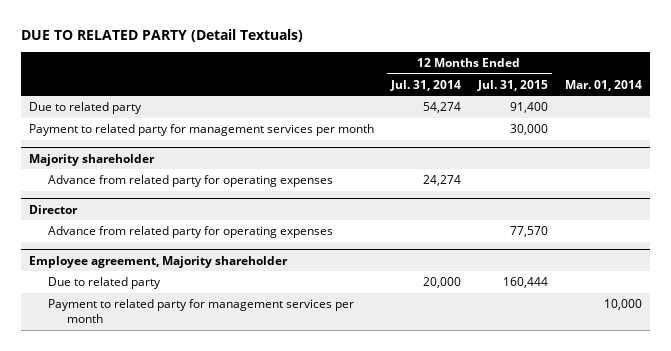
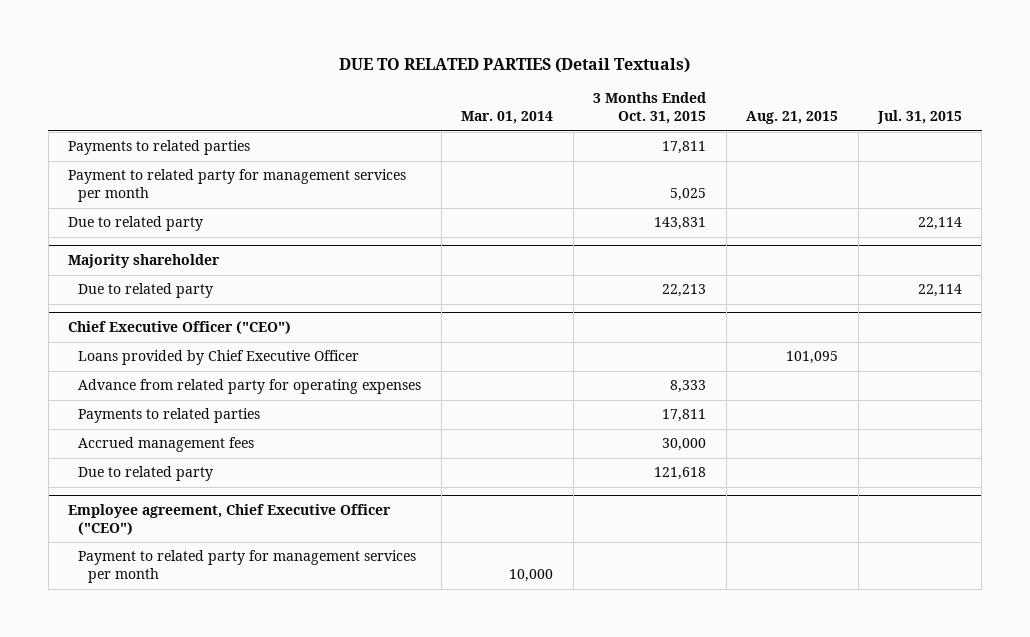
- DUE TO RELATED PARTY (Detail Textuals)
+ DUE TO RELATED PARTIES (Detail Textuals)
- | 12 Months Ended Jul. 31, 2014 | 12 Months Ended Jul. 31, 2015 | Mar. 01, 2014
+ | Mar. 01, 2014 | 3 Months Ended Oct. 31, 2015 | Aug. 21, 2015 | Jul. 31, 2015
+ Payments to related parties | | 17,811 | |
moved down: Due to related party | | 143,831 | | 22,114
@ Majority shareholder
- Advance from related party for operating expenses | 24,274 | |
- Director
- Advance from related party for operating expenses | | 77,570 |
- Employee agreement, Majority shareholder
- Due to related party | 20,000 | 160,444 |
@ Majority shareholder
+ Due to related party | | 22,213 | | 22,114
+ Chief Executive Officer ("CEO")
+ Loans provided by Chief Executive Officer | | | 101,095 |
+ Advance from related party for operating expenses | | 8,333 | |
+ Payments to related parties | | 17,811 | |
+ Accrued management fees | | 30,000 | |
+ Due to related party | | 121,618 | |
+ Employee agreement, Chief Executive Officer ("CEO")

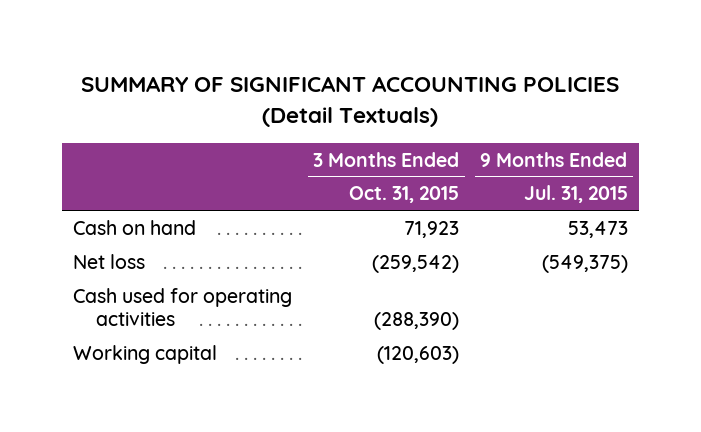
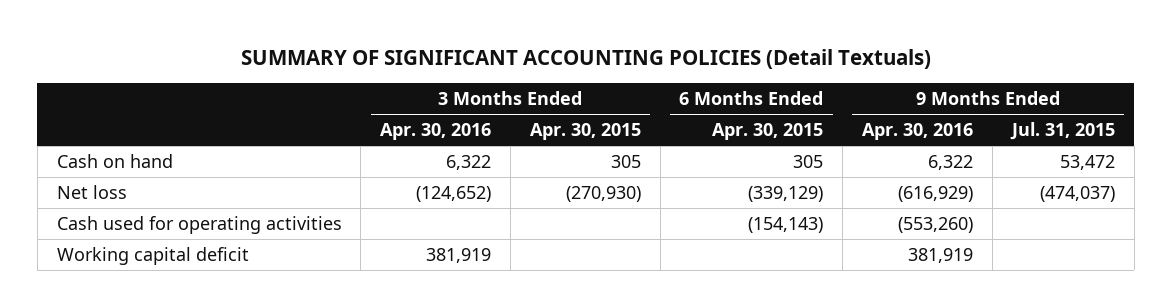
- | 3 Months Ended Oct. 31, 2015 | 9 Months Ended Jul. 31, 2015
+ | 3 Months Ended Apr. 30, 2016 | 3 Months Ended Apr. 30, 2015 | 6 Months Ended Apr. 30, 2015 | 9 Months Ended Apr. 30, 2016 | 9 Months Ended Jul. 31, 2015
- Cash on hand | 71,923 | 53,473
- Net loss | (259,542) | (549,375)
+ Cash on hand | 6,322 | 305 | 305 | 6,322 | 53,472
+ Net loss | (124,652) | (270,930) | (339,129) | (616,929) | (474,037)
- Working capital | (120,603) |
+ Working capital deficit | 381,919 | | | 381,919 |

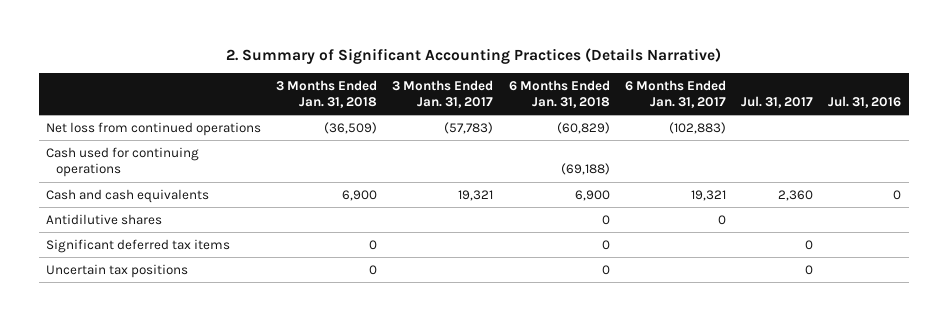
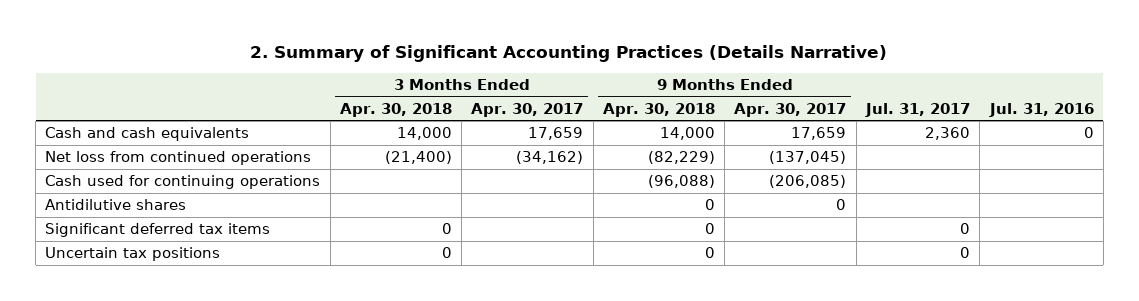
- | 3 Months Ended Jan. 31, 2018 | 3 Months Ended Jan. 31, 2017 | 6 Months Ended Jan. 31, 2018 | 6 Months Ended Jan. 31, 2017 | Jul. 31, 2017 | Jul. 31, 2016
+ | 3 Months Ended Apr. 30, 2018 | 3 Months Ended Apr. 30, 2017 | 9 Months Ended Apr. 30, 2018 | 9 Months Ended Apr. 30, 2017 | Jul. 31, 2017 | Jul. 31, 2016
moved up: Cash and cash equivalents | 14,000 | 17,659 | 14,000 | 17,659 | 2,360 | 0

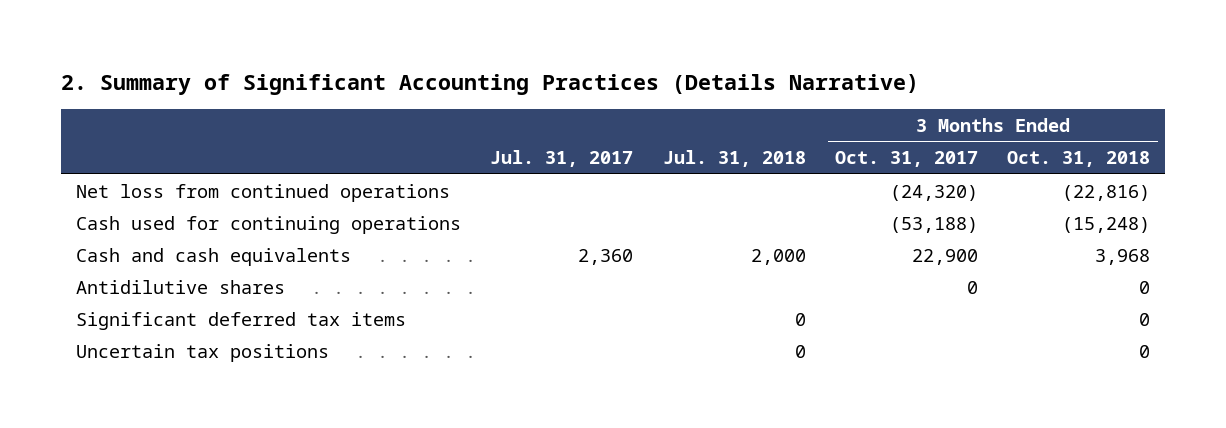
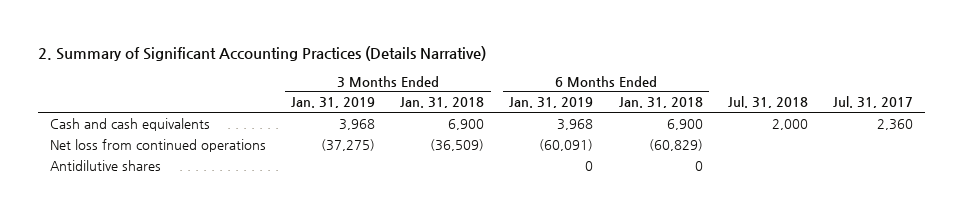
- | Jul. 31, 2017 | Jul. 31, 2018 | 3 Months Ended Oct. 31, 2017 | 3 Months Ended Oct. 31, 2018
+ | 3 Months Ended Jan. 31, 2019 | 3 Months Ended Jan. 31, 2018 | 6 Months Ended Jan. 31, 2019 | 6 Months Ended Jan. 31, 2018 | Jul. 31, 2018 | Jul. 31, 2017
- Cash used for continuing operations | | | (53,188) | (15,248)
moved down: Net loss from continued operations | (37,275) | (36,509) | (60,091) | (60,829) | |
- Significant deferred tax items | | 0 | | 0
- Uncertain tax positions | | 0 | | 0

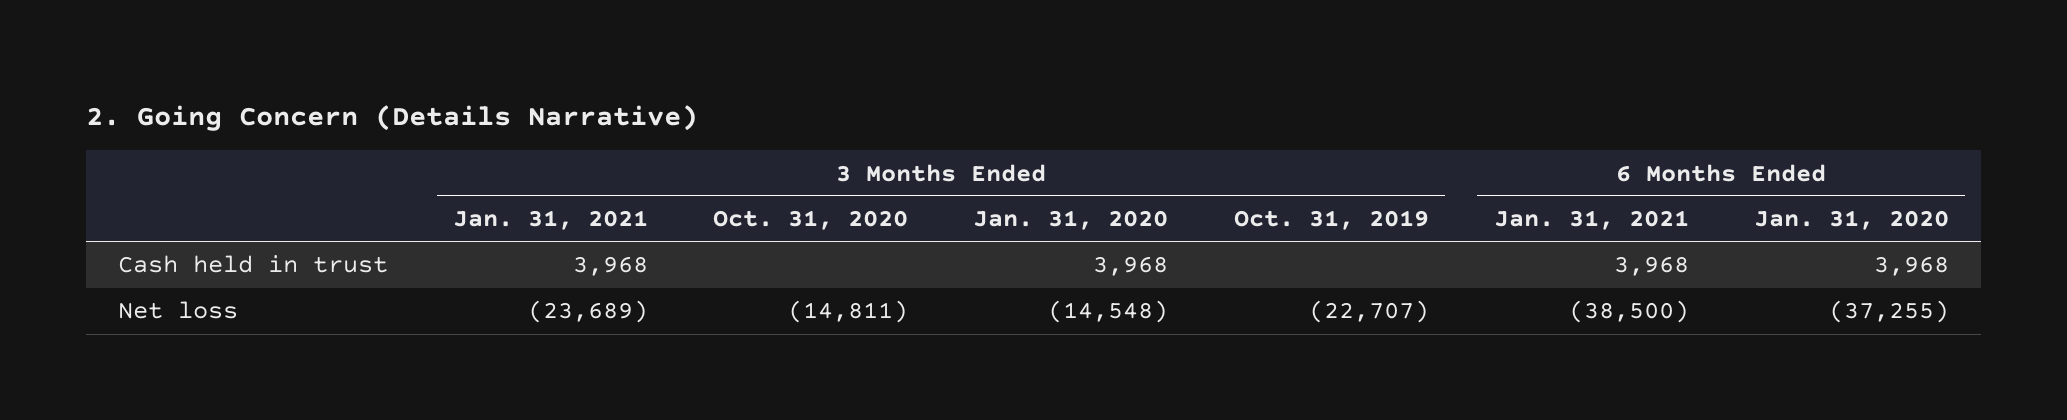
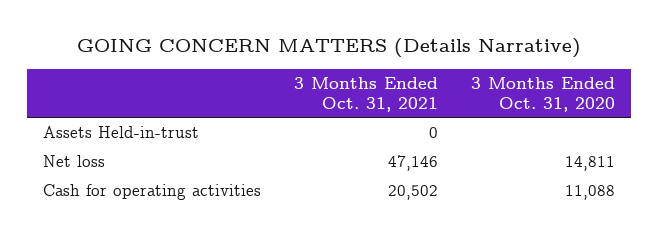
- 2. Going Concern (Details Narrative)
+ GOING CONCERN MATTERS (Details Narrative)
- | 3 Months Ended Jan. 31, 2021 | 3 Months Ended Oct. 31, 2020 | 3 Months Ended Jan. 31, 2020 | 3 Months Ended Oct. 31, 2019 | 6 Months Ended Jan. 31, 2021 | 6 Months Ended Jan. 31, 2020
+ | 3 Months Ended Oct. 31, 2021 | 3 Months Ended Oct. 31, 2020
- Cash held in trust | 3,968 | | 3,968 | | 3,968 | 3,968
- Net loss | (23,689) | (14,811) | (14,548) | (22,707) | (38,500) | (37,255)
+ Assets Held-in-trust | 0 |
+ Net loss | 47,146 | 14,811
+ Cash for operating activities | 20,502 | 11,088

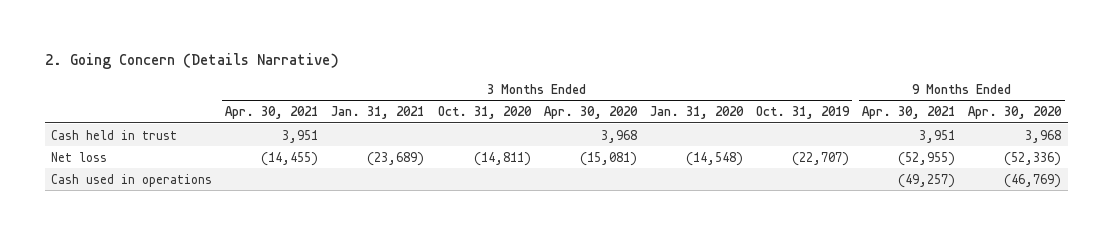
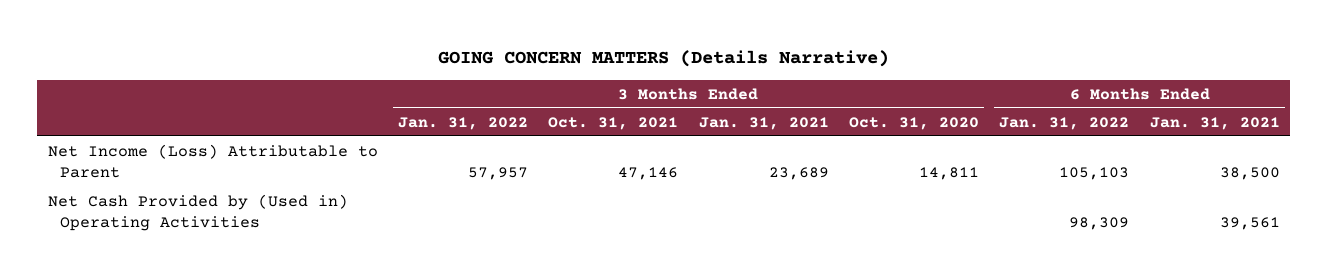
- 2. Going Concern (Details Narrative)
+ GOING CONCERN MATTERS (Details Narrative)
- | 3 Months Ended Apr. 30, 2021 | 3 Months Ended Jan. 31, 2021 | 3 Months Ended Oct. 31, 2020 | 3 Months Ended Apr. 30, 2020 | 3 Months Ended Jan. 31, 2020 | 3 Months Ended Oct. 31, 2019 | 9 Months Ended Apr. 30, 2021 | 9 Months Ended Apr. 30, 2020
+ | 3 Months Ended Jan. 31, 2022 | 3 Months Ended Oct. 31, 2021 | 3 Months Ended Jan. 31, 2021 | 3 Months Ended Oct. 31, 2020 | 6 Months Ended Jan. 31, 2022 | 6 Months Ended Jan. 31, 2021
- Cash held in trust | 3,951 | | | 3,968 | | | 3,951 | 3,968
- Net loss | (14,455) | (23,689) | (14,811) | (15,081) | (14,548) | (22,707) | (52,955) | (52,336)
- Cash used in operations | | | | | | | (49,257) | (46,769)
+ Net Income (Loss) Attributable to Parent | 57,957 | 47,146 | 23,689 | 14,811 | 105,103 | 38,500
+ Net Cash Provided by (Used in) Operating Activities | | | | | 98,309 | 39,561

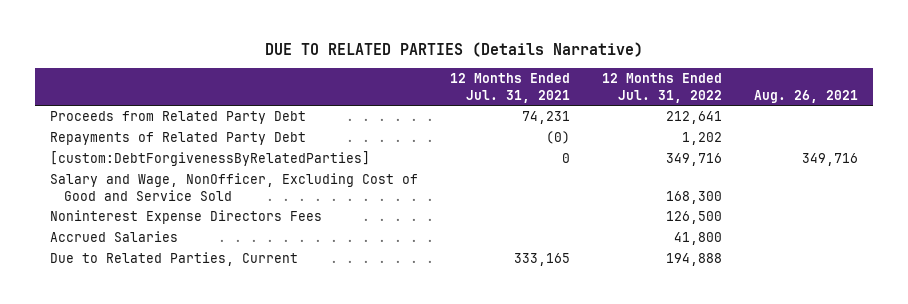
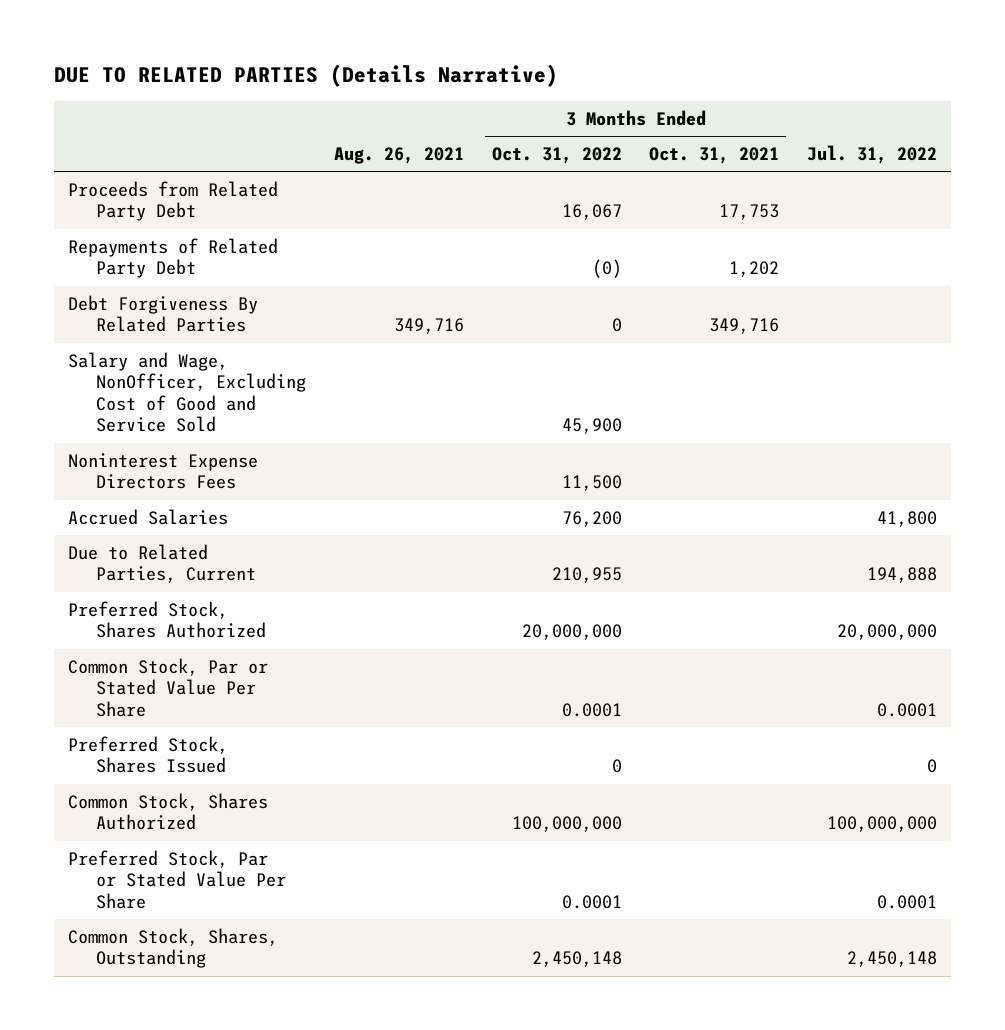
- | 12 Months Ended Jul. 31, 2021 | 12 Months Ended Jul. 31, 2022 | Aug. 26, 2021
+ | Aug. 26, 2021 | 3 Months Ended Oct. 31, 2022 | 3 Months Ended Oct. 31, 2021 | Jul. 31, 2022
- [custom:DebtForgivenessByRelatedParties] | 0 | 349,716 | 349,716
+ Debt Forgiveness By Related Parties | 349,716 | 0 | 349,716 |
+ Preferred Stock, Shares Authorized | | 20,000,000 | | 20,000,000
+ Common Stock, Par or Stated Value Per Share | | 0.0001 | | 0.0001
+ Preferred Stock, Shares Issued | | 0 | | 0
+ Common Stock, Shares Authorized | | 100,000,000 | | 100,000,000
+ Preferred Stock, Par or Stated Value Per Share | | 0.0001 | | 0.0001
+ Common Stock, Shares, Outstanding | | 2,450,148 | | 2,450,148

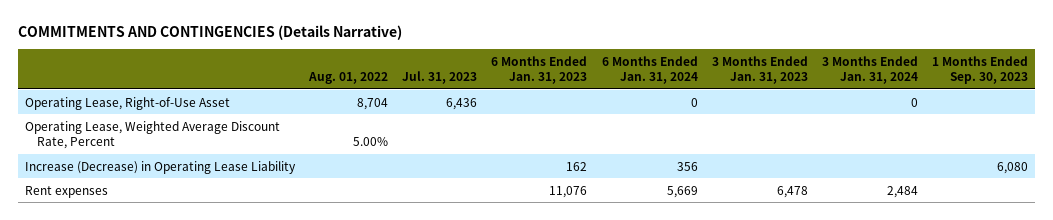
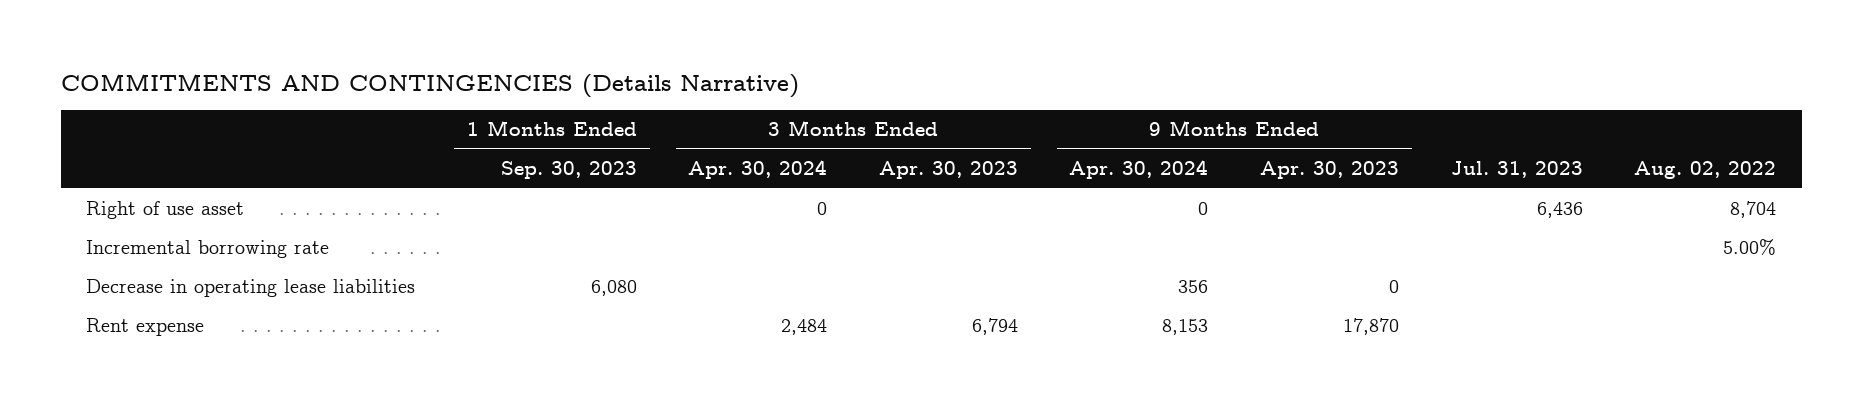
- | Aug. 01, 2022 | Jul. 31, 2023 | 6 Months Ended Jan. 31, 2023 | 6 Months Ended Jan. 31, 2024 | 3 Months Ended Jan. 31, 2023 | 3 Months Ended Jan. 31, 2024 | 1 Months Ended Sep. 30, 2023
+ | 1 Months Ended Sep. 30, 2023 | 3 Months Ended Apr. 30, 2024 | 3 Months Ended Apr. 30, 2023 | 9 Months Ended Apr. 30, 2024 | 9 Months Ended Apr. 30, 2023 | Jul. 31, 2023 | Aug. 02, 2022
- Operating Lease, Right-of-Use Asset | 8,704 | 6,436 | | 0 | | 0 |
- Operating Lease, Weighted Average Discount Rate, Percent | 5.00% | | | | | |
- Increase (Decrease) in Operating Lease Liability | | | 162 | 356 | | | 6,080
- Rent expenses | | | 11,076 | 5,669 | 6,478 | 2,484 |
+ Right of use asset | | 0 | | 0 | | 6,436 | 8,704
+ Incremental borrowing rate | | | | | | | 5.00%
+ Decrease in operating lease liabilities | 6,080 | | | 356 | 0 | |
+ Rent expense | | 2,484 | 6,794 | 8,153 | 17,870 | |

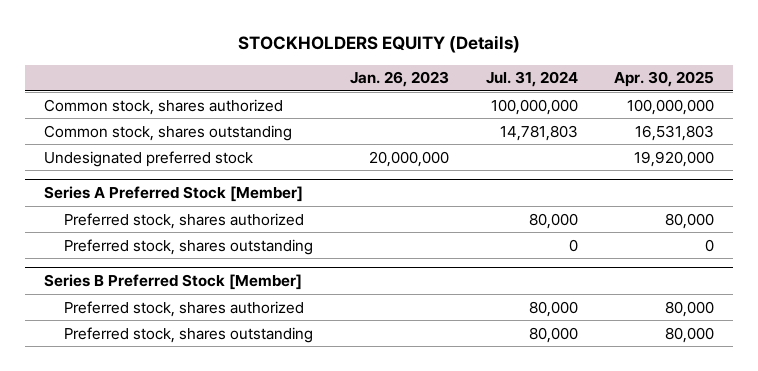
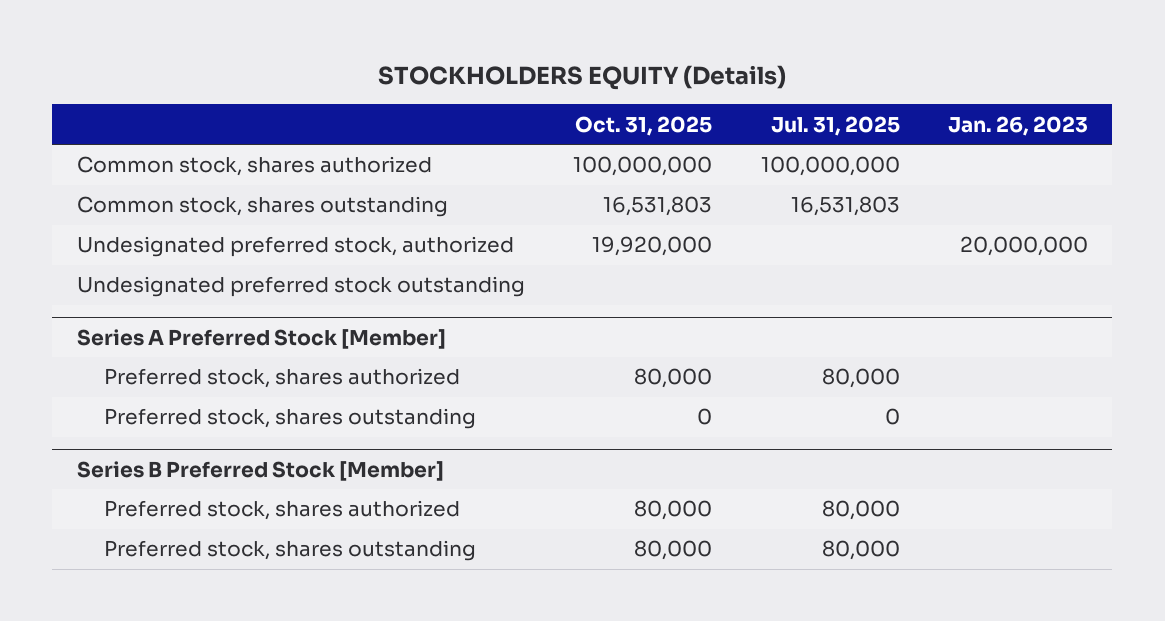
- | Jan. 26, 2023 | Jul. 31, 2024 | Apr. 30, 2025
+ | Oct. 31, 2025 | Jul. 31, 2025 | Jan. 26, 2023
- Undesignated preferred stock | 20,000,000 | | 19,920,000
+ Undesignated preferred stock, authorized | 19,920,000 | | 20,000,000
+ Undesignated preferred stock outstanding

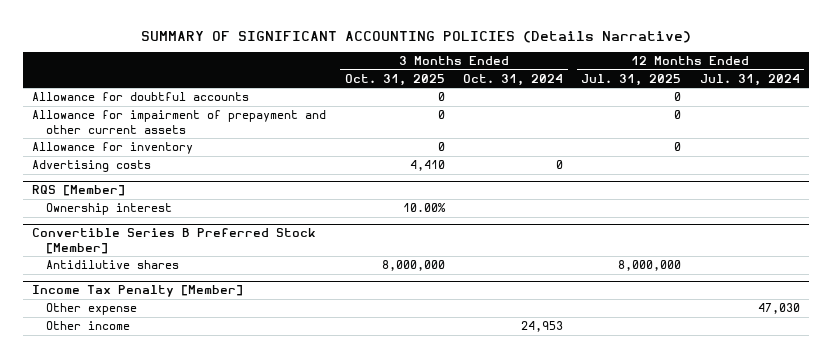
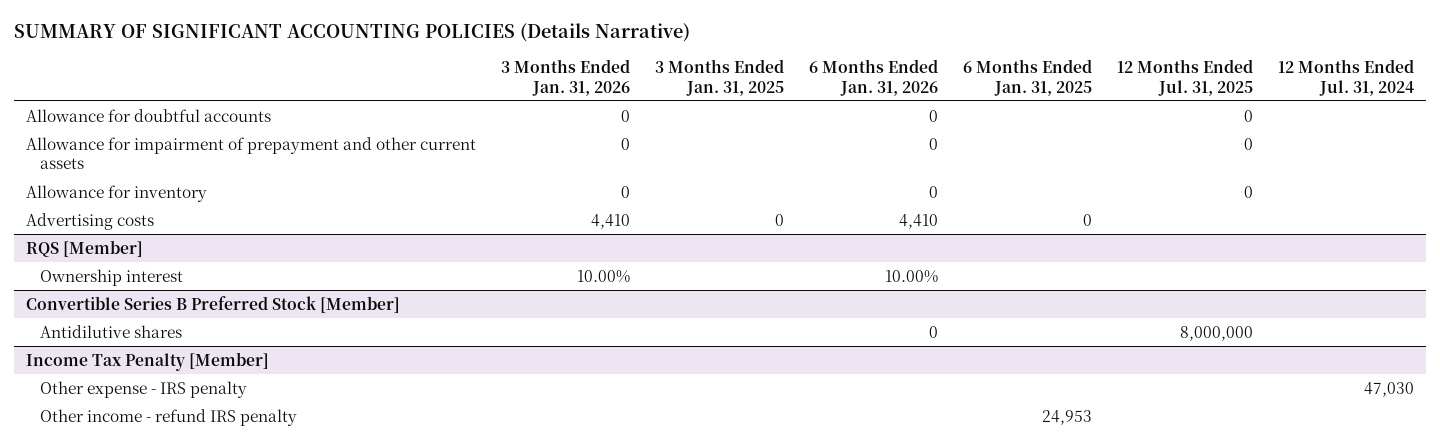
- | 3 Months Ended Oct. 31, 2025 | 3 Months Ended Oct. 31, 2024 | 12 Months Ended Jul. 31, 2025 | 12 Months Ended Jul. 31, 2024
+ | 3 Months Ended Jan. 31, 2026 | 3 Months Ended Jan. 31, 2025 | 6 Months Ended Jan. 31, 2026 | 6 Months Ended Jan. 31, 2025 | 12 Months Ended Jul. 31, 2025 | 12 Months Ended Jul. 31, 2024
@ Income Tax Penalty [Member]
- Other expense | | | | 47,030
- Other income | | 24,953 | |
+ Other expense - IRS penalty | | | | | | 47,030
+ Other income - refund IRS penalty | | | | 24,953 | |

